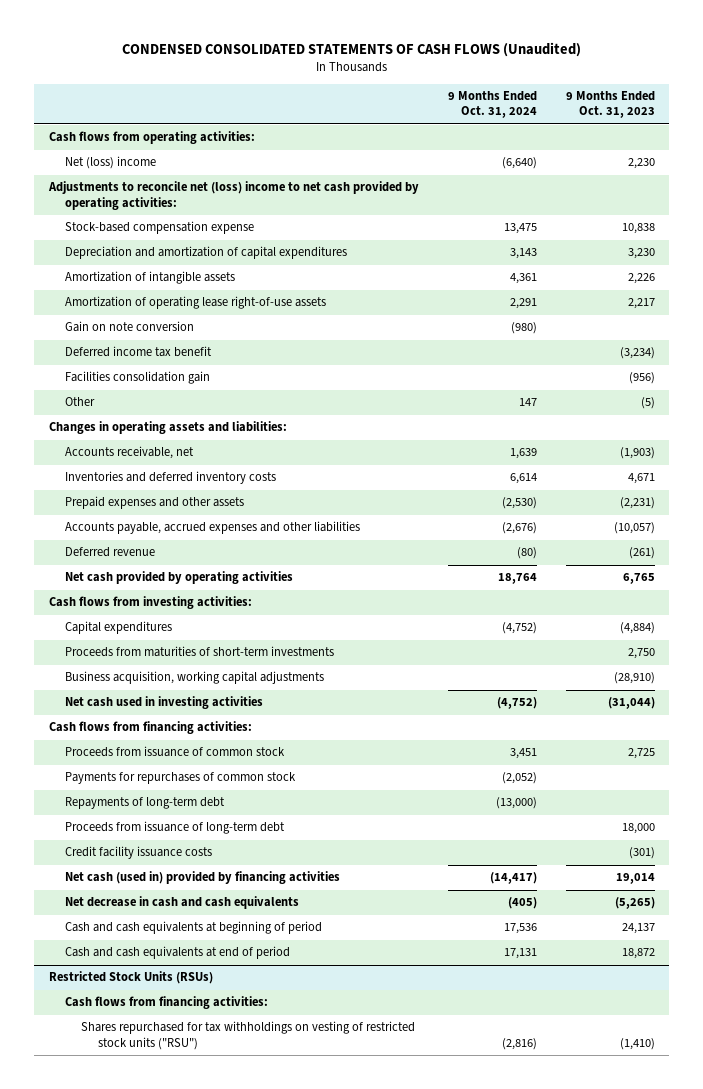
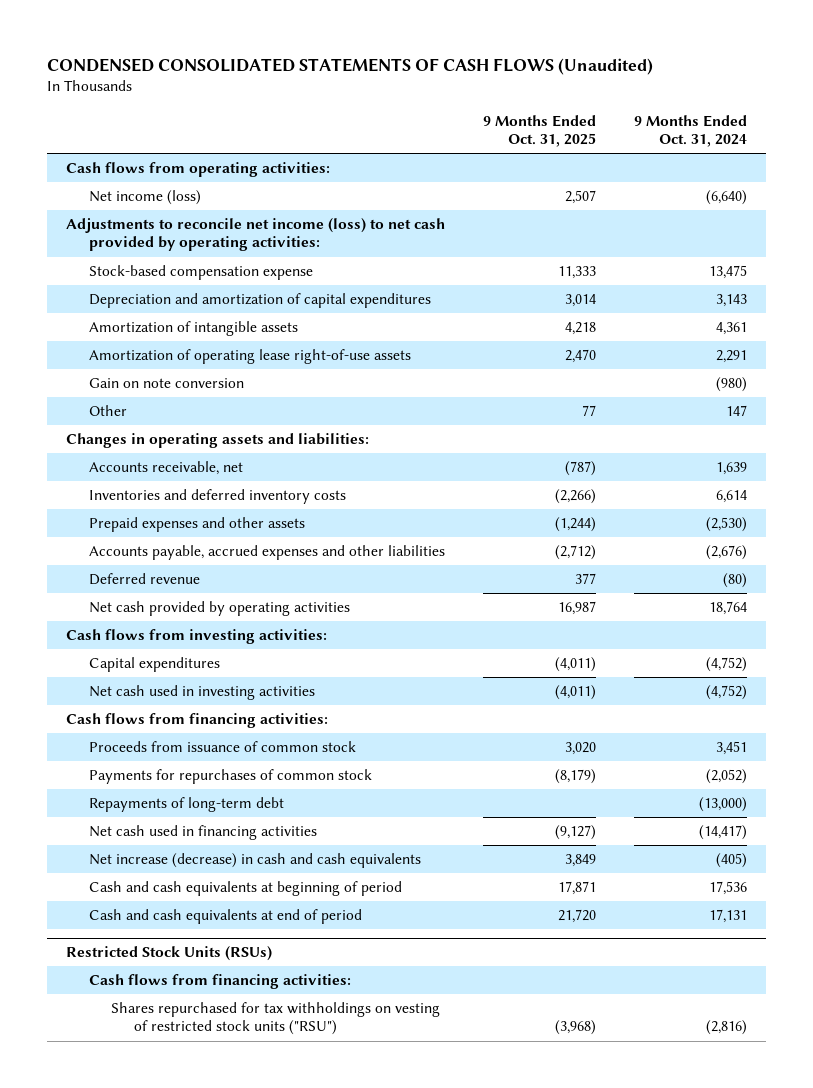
- | 9 Months Ended Oct. 31, 2024 | 9 Months Ended Oct. 31, 2023
+ | 9 Months Ended Oct. 31, 2025 | 9 Months Ended Oct. 31, 2024
- Net (loss) income | (6,640) | 2,230
- Adjustments to reconcile net (loss) income to net cash provided by operating activities:
+ Net income (loss) | 2,507 | (6,640)
+ Adjustments to reconcile net income (loss) to net cash provided by operating activities:
- Deferred income tax benefit | | (3,234)
- Facilities consolidation gain | | (956)
- Proceeds from maturities of short-term investments | | 2,750
- Business acquisition, working capital adjustments | | (28,910)
- Proceeds from issuance of long-term debt | | 18,000
- Credit facility issuance costs | | (301)
- Net cash (used in) provided by financing activities | (14,417) | 19,014
- Net decrease in cash and cash equivalents | (405) | (5,265)
+ Net cash used in financing activities | (9,127) | (14,417)
+ Net increase (decrease) in cash and cash equivalents | 3,849 | (405)

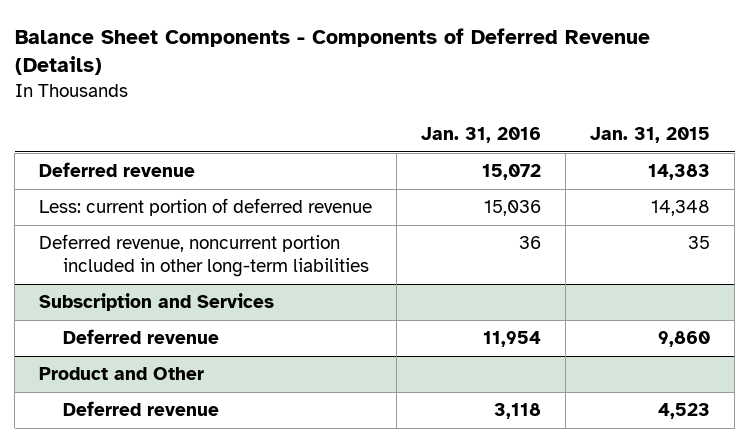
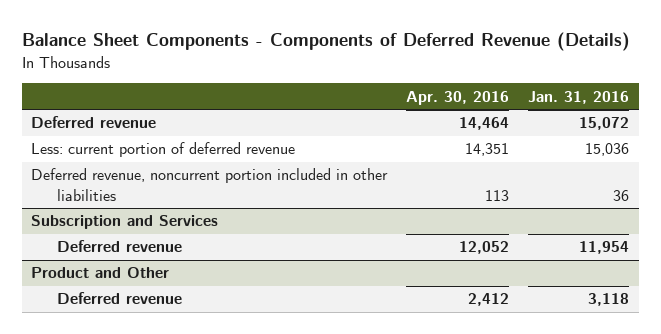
- | Jan. 31, 2016 | Jan. 31, 2015
+ | Apr. 30, 2016 | Jan. 31, 2016
- Deferred revenue, noncurrent portion included in other long-term liabilities | 36 | 35
+ Deferred revenue, noncurrent portion included in other liabilities | 113 | 36

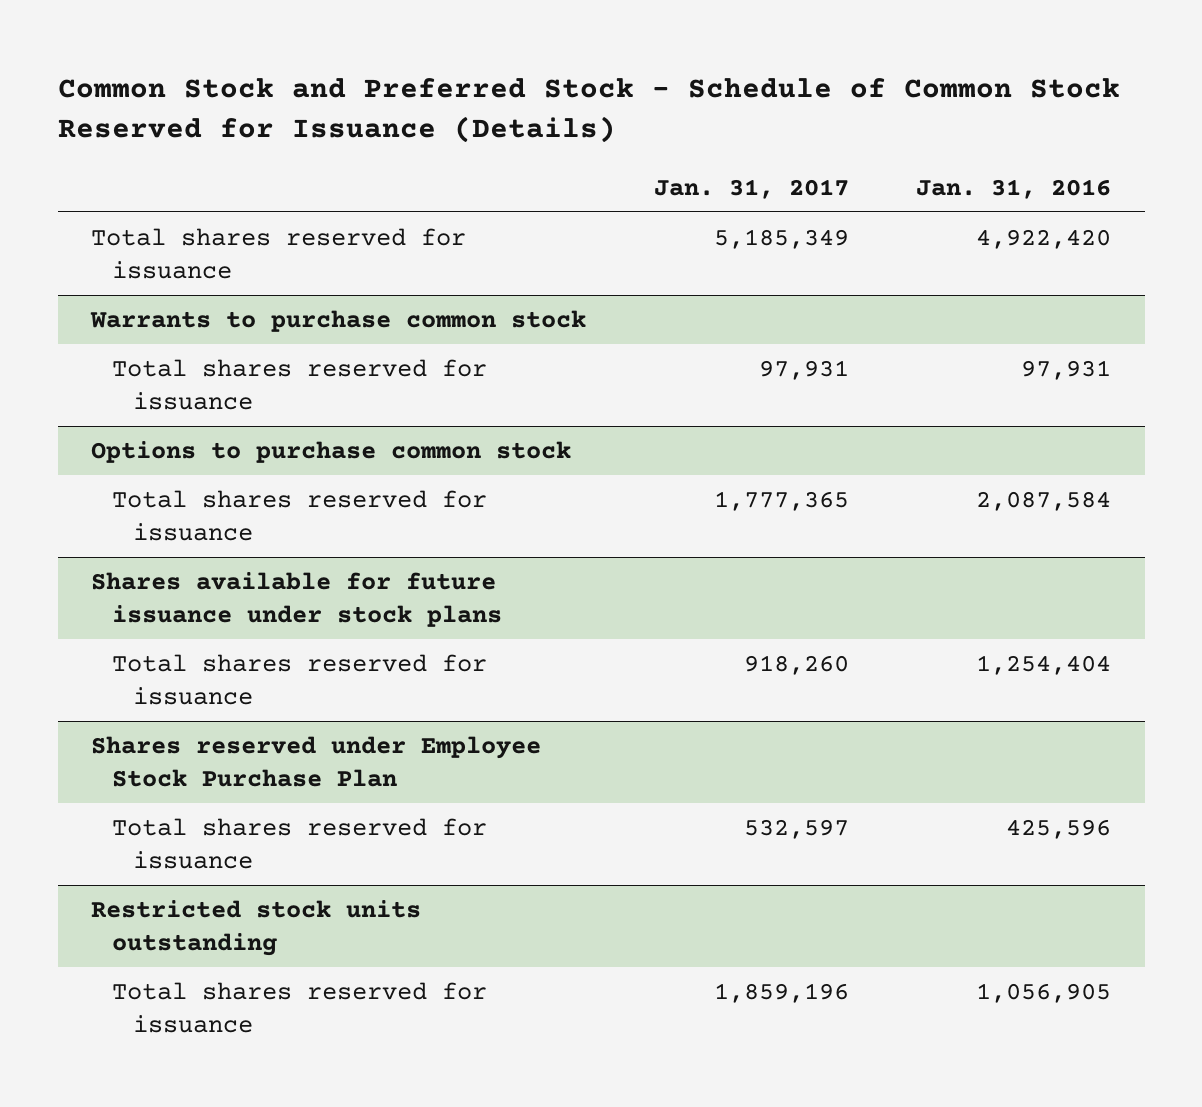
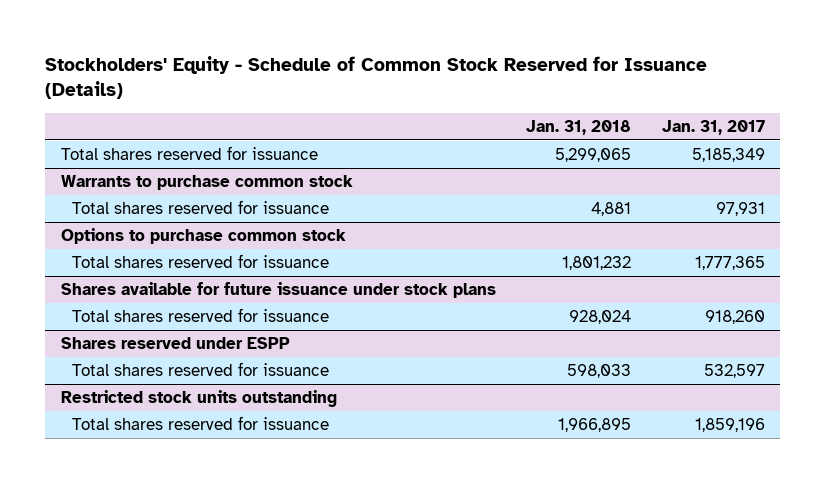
- Common Stock and Preferred Stock - Schedule of Common Stock Reserved for Issuance (Details)
+ Stockholders' Equity - Schedule of Common Stock Reserved for Issuance (Details)
- | Jan. 31, 2017 | Jan. 31, 2016
+ | Jan. 31, 2018 | Jan. 31, 2017
- Shares reserved under Employee Stock Purchase Plan
+ Shares reserved under ESPP

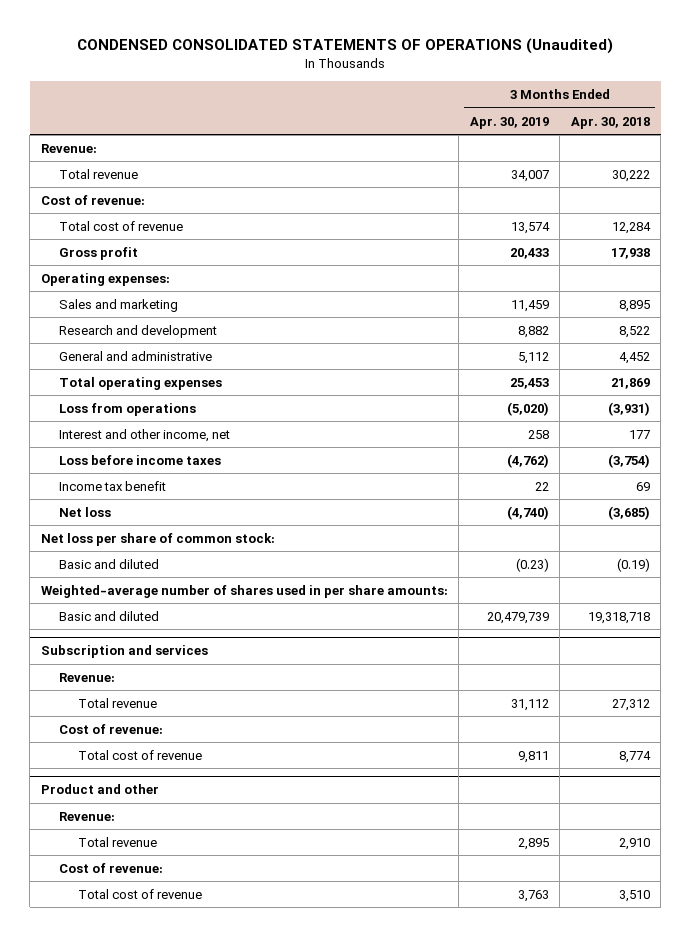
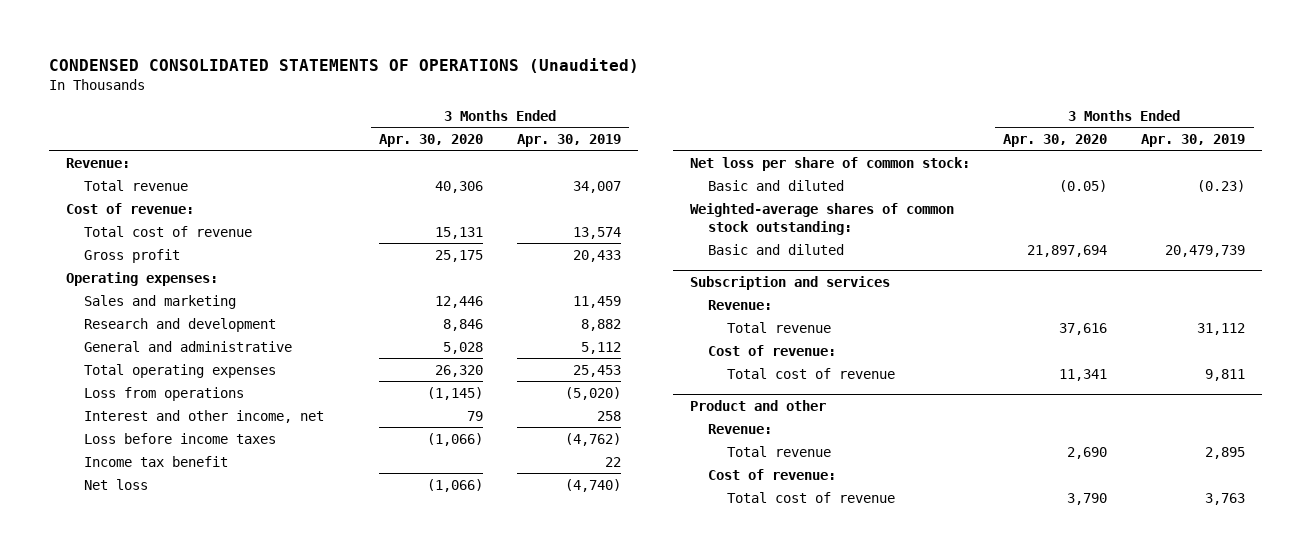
- | 3 Months Ended Apr. 30, 2019 | 3 Months Ended Apr. 30, 2018
+ | 3 Months Ended Apr. 30, 2020 | 3 Months Ended Apr. 30, 2019
- Weighted-average number of shares used in per share amounts:
+ Weighted-average shares of common stock outstanding:

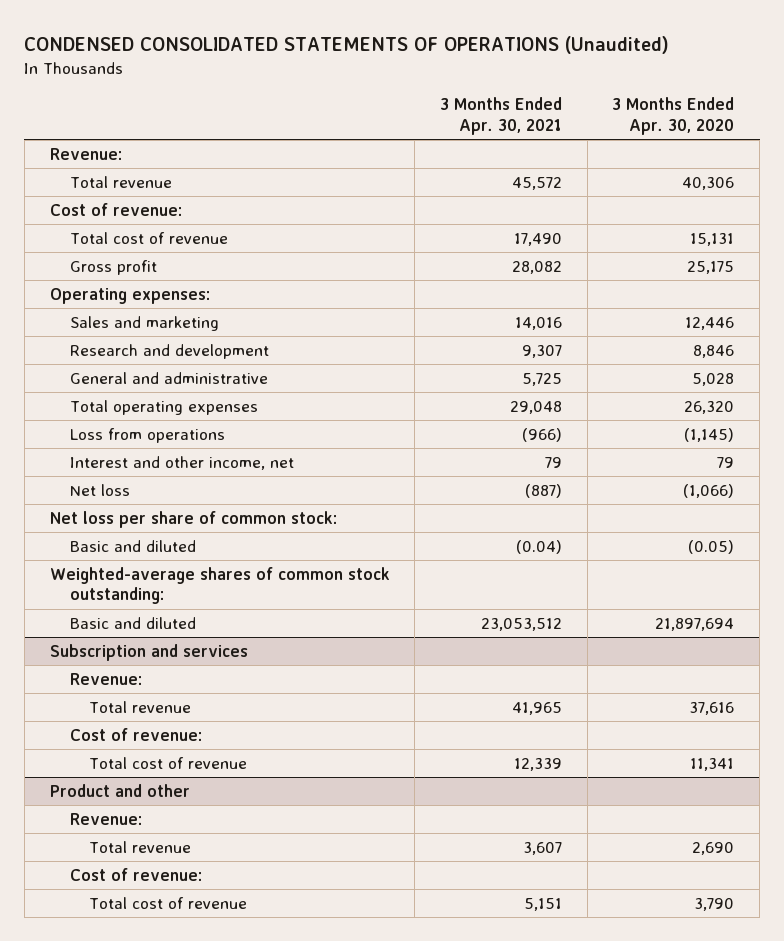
- | 3 Months Ended Apr. 30, 2020 | 3 Months Ended Apr. 30, 2019
+ | 3 Months Ended Apr. 30, 2021 | 3 Months Ended Apr. 30, 2020
- Loss before income taxes | (1,066) | (4,762)
- Income tax benefit | | 22

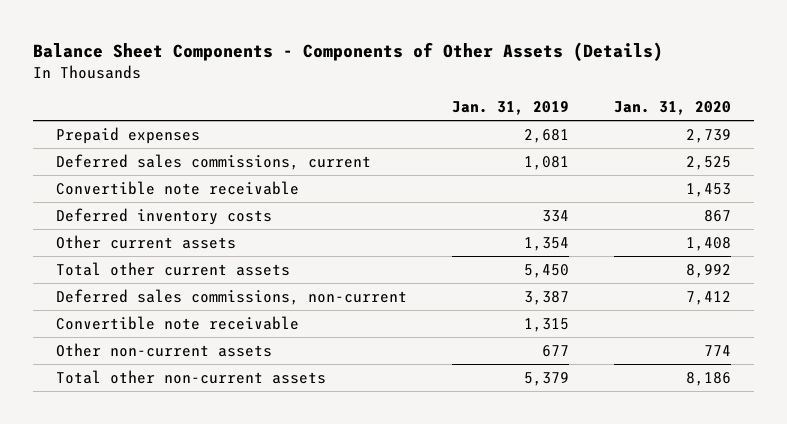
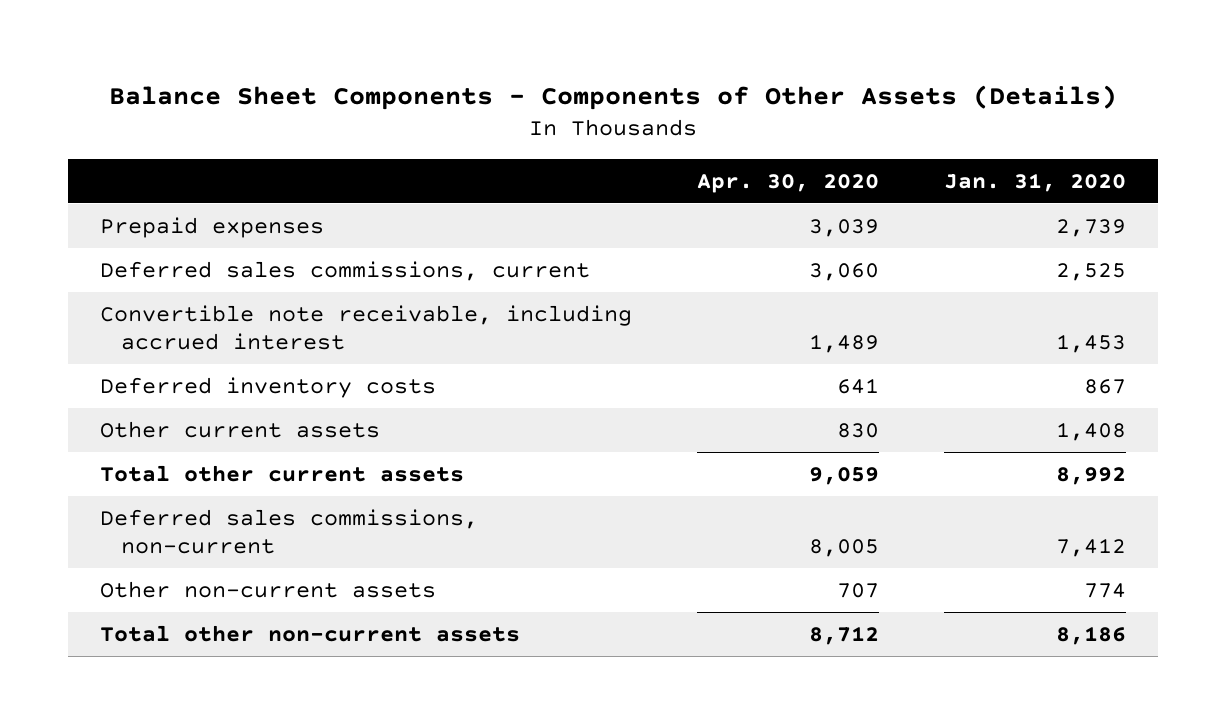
- | Jan. 31, 2019 | Jan. 31, 2020
+ | Apr. 30, 2020 | Jan. 31, 2020
- Convertible note receivable | | 1,453
+ Convertible note receivable, including accrued interest | 1,489 | 1,453
- Convertible note receivable | 1,315 |

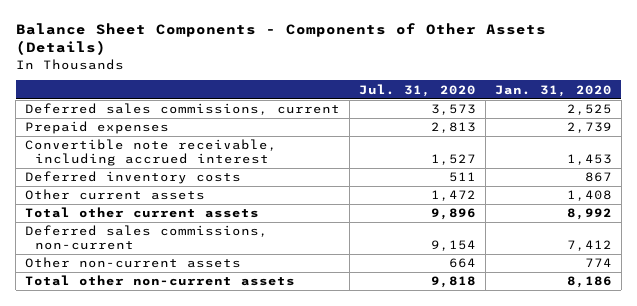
- | Apr. 30, 2020 | Jan. 31, 2020
+ | Jul. 31, 2020 | Jan. 31, 2020
moved down: Prepaid expenses | 2,813 | 2,739

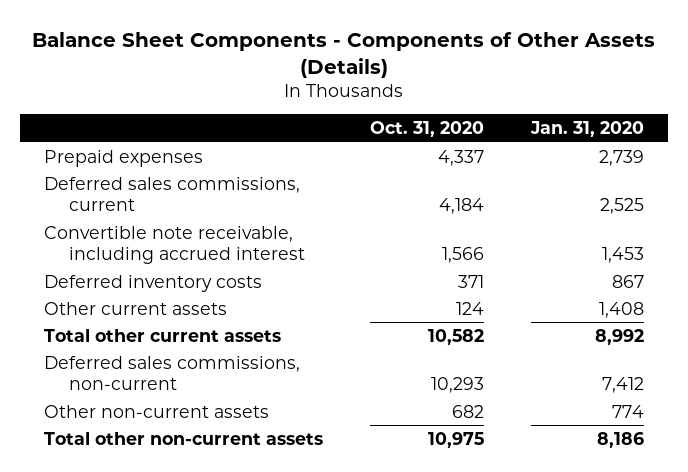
- | Jul. 31, 2020 | Jan. 31, 2020
+ | Oct. 31, 2020 | Jan. 31, 2020
moved down: Deferred sales commissions, current | 4,184 | 2,525

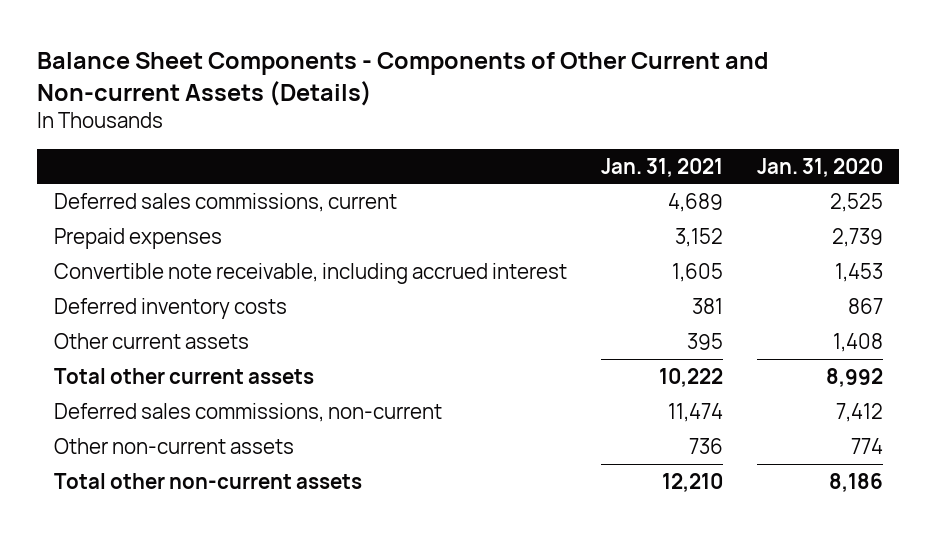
- Balance Sheet Components - Components of Other Assets (Details)
+ Balance Sheet Components - Components of Other Current and Non-current Assets (Details)
- | Oct. 31, 2020 | Jan. 31, 2020
+ | Jan. 31, 2021 | Jan. 31, 2020
moved down: Prepaid expenses | 3,152 | 2,739

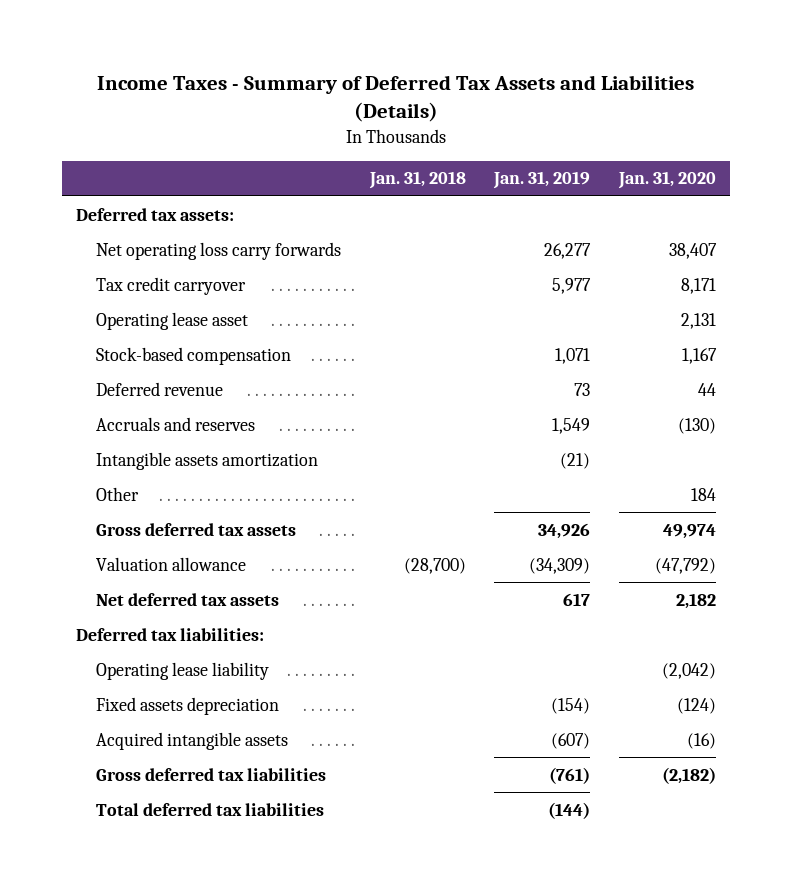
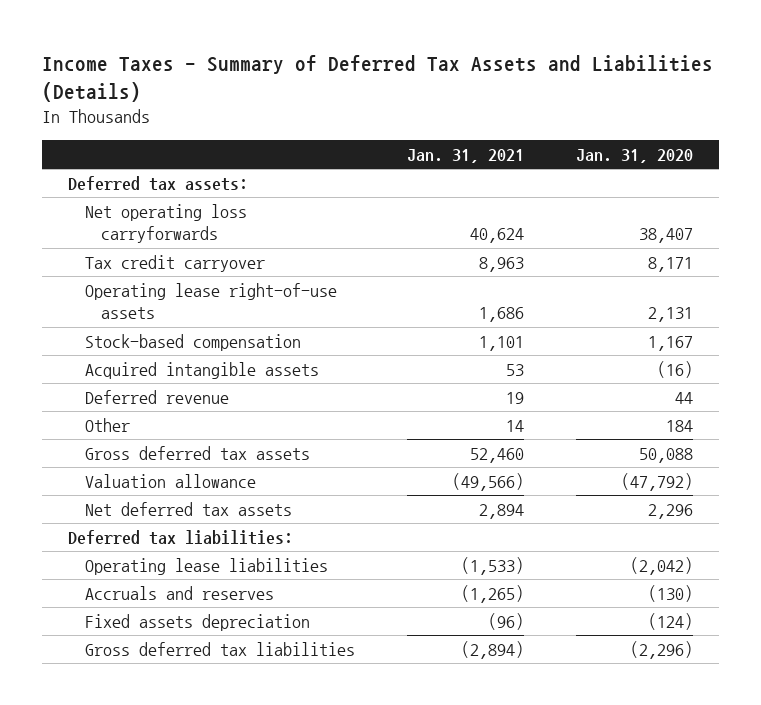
- | Jan. 31, 2018 | Jan. 31, 2019 | Jan. 31, 2020
+ | Jan. 31, 2021 | Jan. 31, 2020
- Net operating loss carry forwards | | 26,277 | 38,407
+ Net operating loss carryforwards | 40,624 | 38,407
- Operating lease asset | | | 2,131
+ Operating lease right-of-use assets | 1,686 | 2,131
moved up: Acquired intangible assets | 53 | (16)
- Intangible assets amortization | | (21) |
- Gross deferred tax assets | | 34,926 | 49,974
+ Gross deferred tax assets | 52,460 | 50,088
- Net deferred tax assets | | 617 | 2,182
+ Net deferred tax assets | 2,894 | 2,296
- Operating lease liability | | | (2,042)
+ Operating lease liabilities | (1,533) | (2,042)
moved down: Accruals and reserves | (1,265) | (130)
- Gross deferred tax liabilities | | (761) | (2,182)
- Total deferred tax liabilities | | (144) |
+ Gross deferred tax liabilities | (2,894) | (2,296)

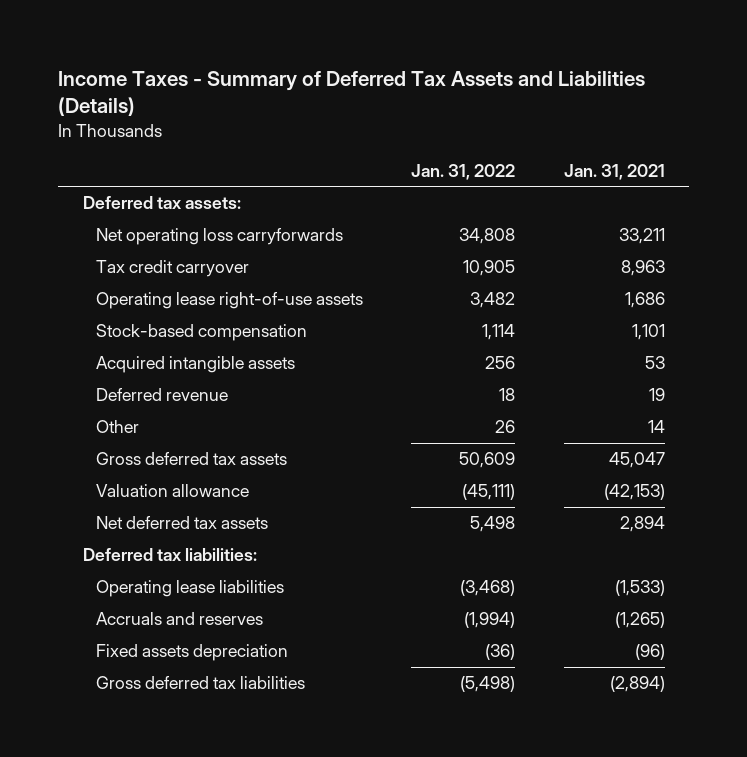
- | Jan. 31, 2021 | Jan. 31, 2020
+ | Jan. 31, 2022 | Jan. 31, 2021
- Net operating loss carryforwards | 40,624 | 38,407
+ Net operating loss carryforwards | 34,808 | 33,211
- Gross deferred tax assets | 52,460 | 50,088
- Valuation allowance | (49,566) | (47,792)
+ Gross deferred tax assets | 50,609 | 45,047
+ Valuation allowance | (45,111) | (42,153)

